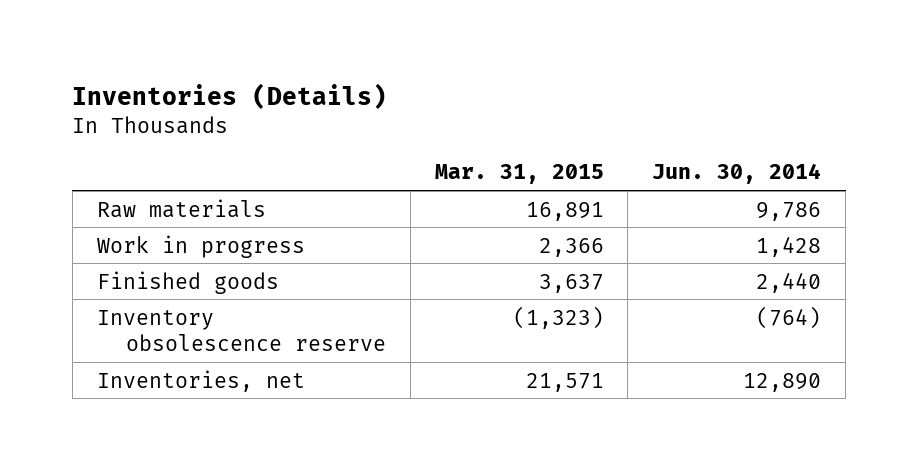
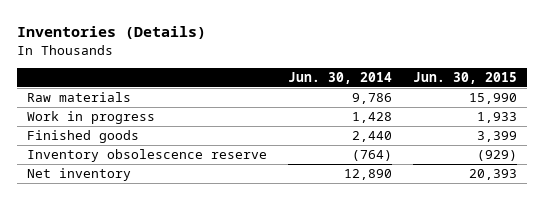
- | Mar. 31, 2015 | Jun. 30, 2014
+ | Jun. 30, 2014 | Jun. 30, 2015
- Inventories, net | 21,571 | 12,890
+ Net inventory | 12,890 | 20,393

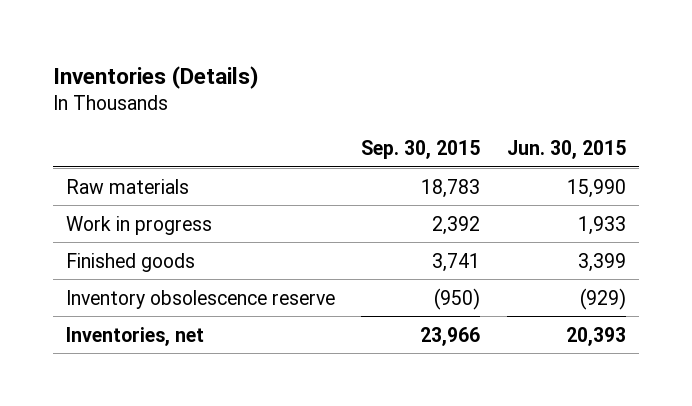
- | Jun. 30, 2014 | Jun. 30, 2015
+ | Sep. 30, 2015 | Jun. 30, 2015
- Net inventory | 12,890 | 20,393
+ Inventories, net | 23,966 | 20,393

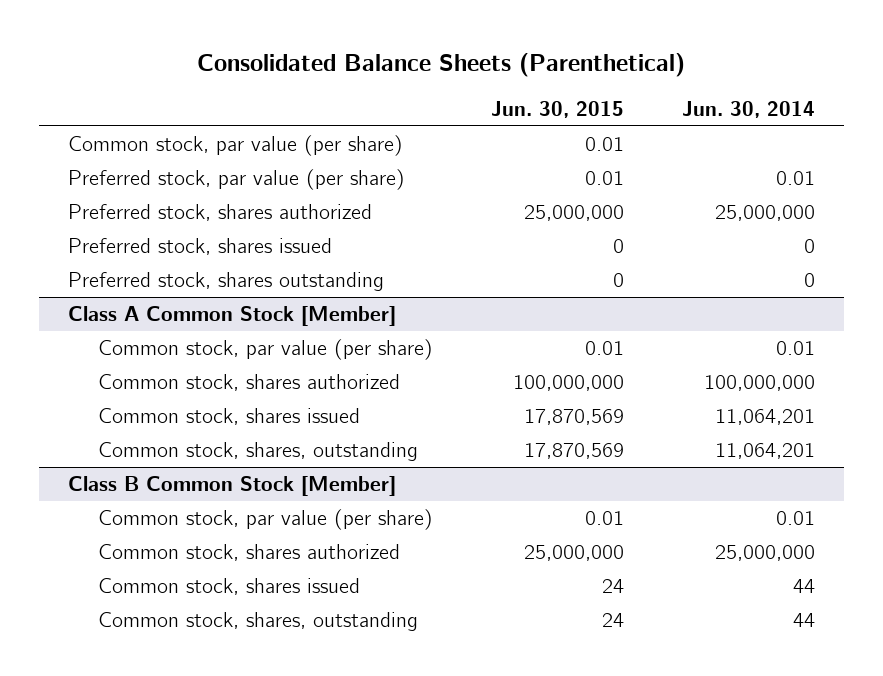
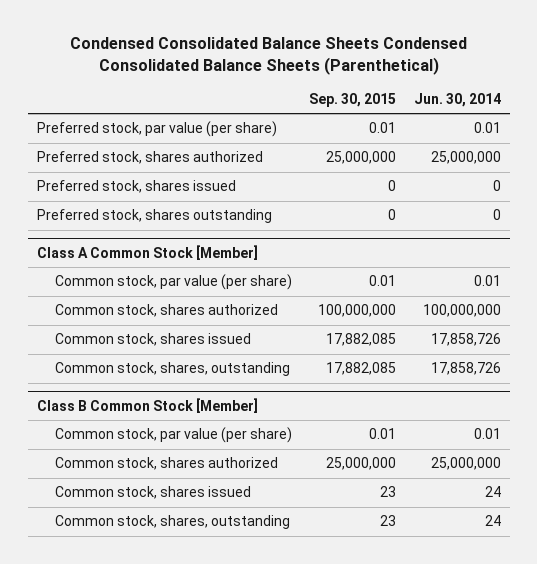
- Consolidated Balance Sheets (Parenthetical)
+ Condensed Consolidated Balance Sheets Condensed Consolidated Balance Sheets (Parenthetical)
- | Jun. 30, 2015 | Jun. 30, 2014
+ | Sep. 30, 2015 | Jun. 30, 2014
- Common stock, par value (per share) | 0.01 |
@ Class A Common Stock [Member]
- Common stock, shares issued | 17,870,569 | 11,064,201
- Common stock, shares, outstanding | 17,870,569 | 11,064,201
+ Common stock, shares issued | 17,882,085 | 17,858,726
+ Common stock, shares, outstanding | 17,882,085 | 17,858,726
@ Class B Common Stock [Member]
- Common stock, shares issued | 24 | 44
- Common stock, shares, outstanding | 24 | 44
+ Common stock, shares issued | 23 | 24
+ Common stock, shares, outstanding | 23 | 24

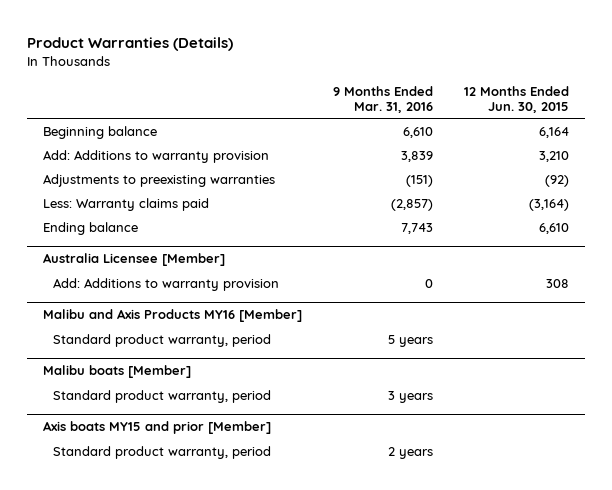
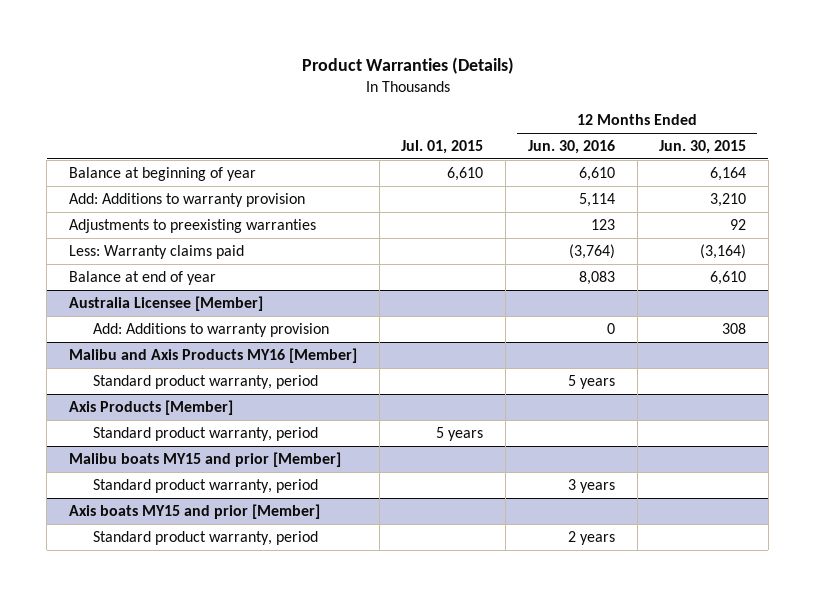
- | 9 Months Ended Mar. 31, 2016 | 12 Months Ended Jun. 30, 2015
+ | Jul. 01, 2015 | 12 Months Ended Jun. 30, 2016 | 12 Months Ended Jun. 30, 2015
- Beginning balance | 6,610 | 6,164
+ Balance at beginning of year | 6,610 | 6,610 | 6,164
- Adjustments to preexisting warranties | (151) | (92)
+ Adjustments to preexisting warranties | | 123 | 92
- Ending balance | 7,743 | 6,610
+ Balance at end of year | | 8,083 | 6,610
- Malibu boats [Member]
+ Axis Products [Member]
+ Malibu boats MY15 and prior [Member]
+ Standard product warranty, period | | 3 years |

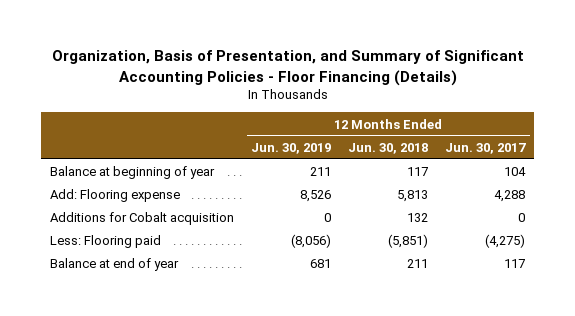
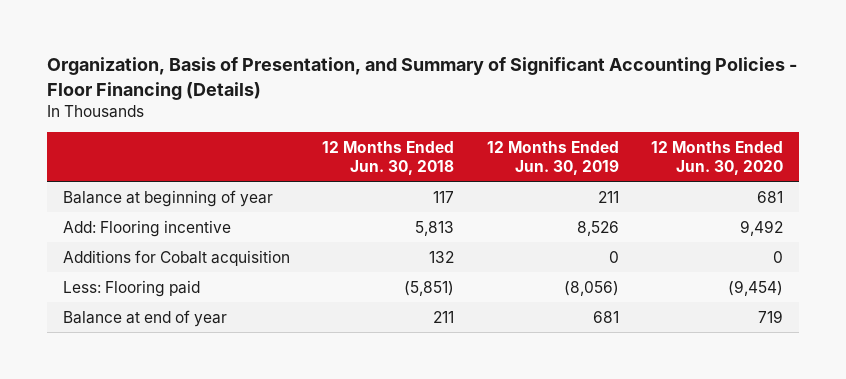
- | 12 Months Ended Jun. 30, 2019 | 12 Months Ended Jun. 30, 2018 | 12 Months Ended Jun. 30, 2017
+ | 12 Months Ended Jun. 30, 2018 | 12 Months Ended Jun. 30, 2019 | 12 Months Ended Jun. 30, 2020
- Add: Flooring expense | 8,526 | 5,813 | 4,288
+ Add: Flooring incentive | 5,813 | 8,526 | 9,492

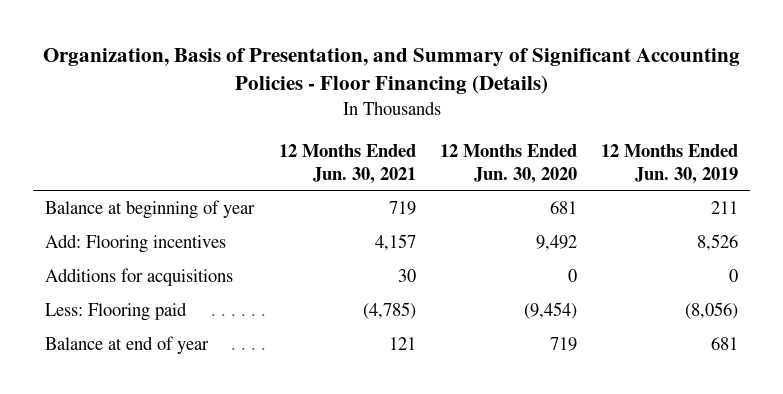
- | 12 Months Ended Jun. 30, 2018 | 12 Months Ended Jun. 30, 2019 | 12 Months Ended Jun. 30, 2020
+ | 12 Months Ended Jun. 30, 2021 | 12 Months Ended Jun. 30, 2020 | 12 Months Ended Jun. 30, 2019
- Add: Flooring incentive | 5,813 | 8,526 | 9,492
- Additions for Cobalt acquisition | 132 | 0 | 0
+ Add: Flooring incentives | 4,157 | 9,492 | 8,526
+ Additions for acquisitions | 30 | 0 | 0

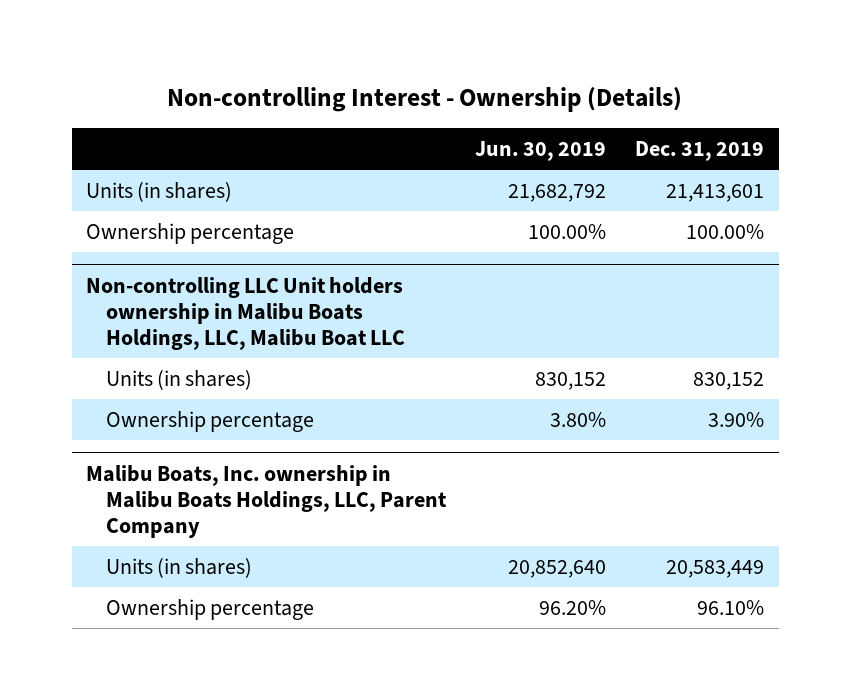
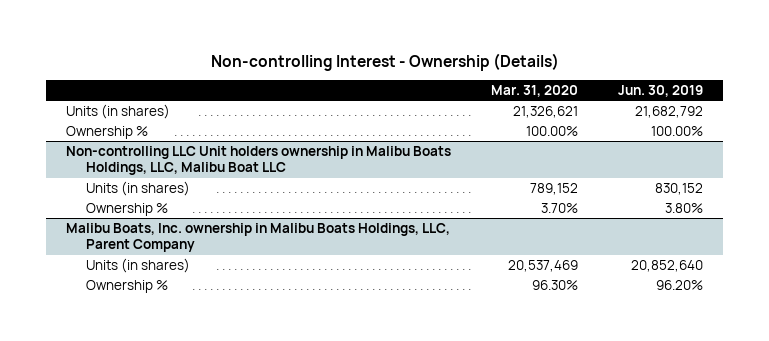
- | Jun. 30, 2019 | Dec. 31, 2019
+ | Mar. 31, 2020 | Jun. 30, 2019
- Ownership percentage | 100.00% | 100.00%
+ Ownership % | 100.00% | 100.00%
@ Non-controlling LLC Unit holders ownership in Malibu Boats Holdings, LLC, Malibu Boat LLC
- Ownership percentage | 3.80% | 3.90%
+ Ownership % | 3.70% | 3.80%
@ Malibu Boats, Inc. ownership in Malibu Boats Holdings, LLC, Parent Company
- Ownership percentage | 96.20% | 96.10%
+ Ownership % | 96.30% | 96.20%

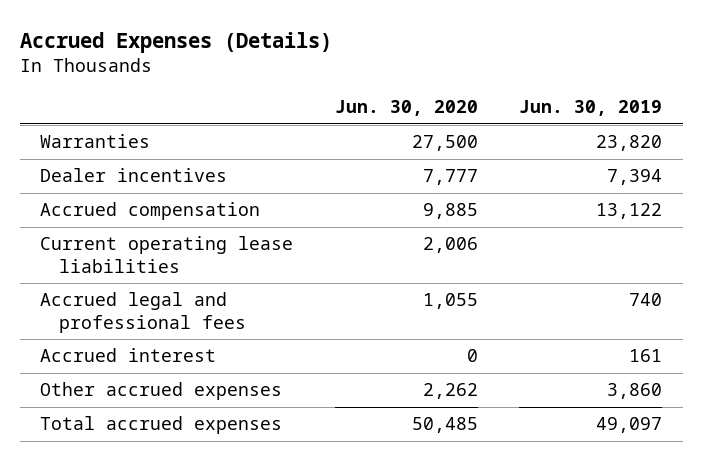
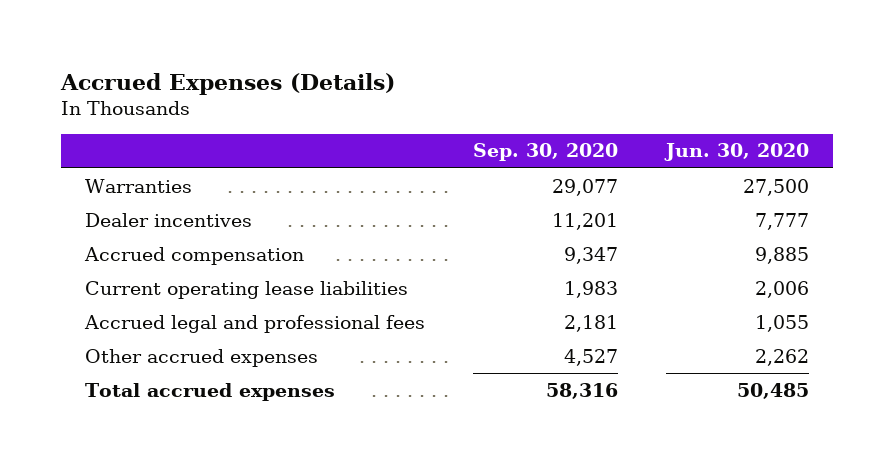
- | Jun. 30, 2020 | Jun. 30, 2019
+ | Sep. 30, 2020 | Jun. 30, 2020
- Accrued interest | 0 | 161

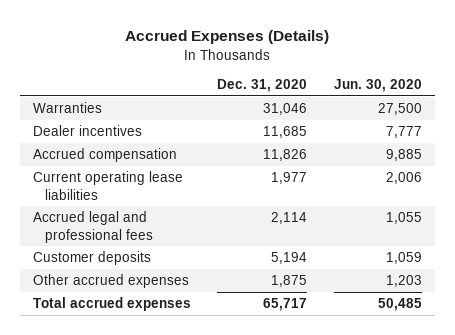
- | Sep. 30, 2020 | Jun. 30, 2020
+ | Dec. 31, 2020 | Jun. 30, 2020
- Other accrued expenses | 4,527 | 2,262
+ Customer deposits | 5,194 | 1,059
+ Other accrued expenses | 1,875 | 1,203

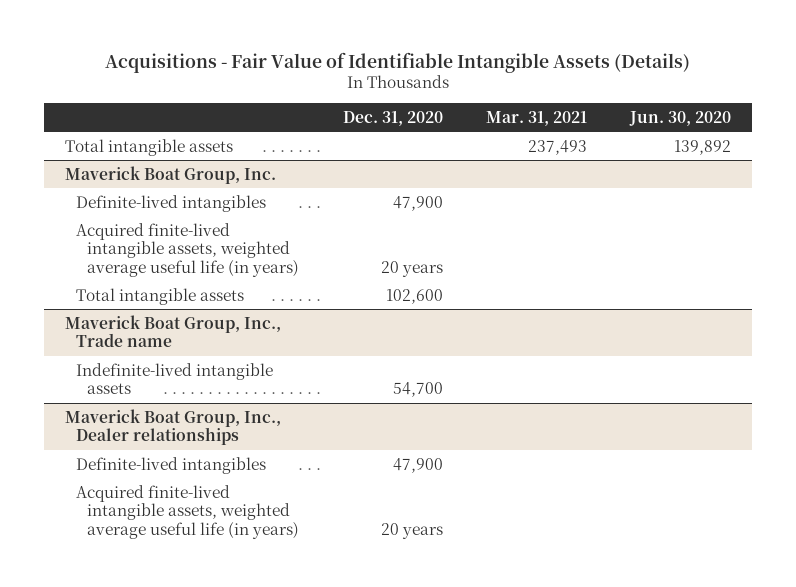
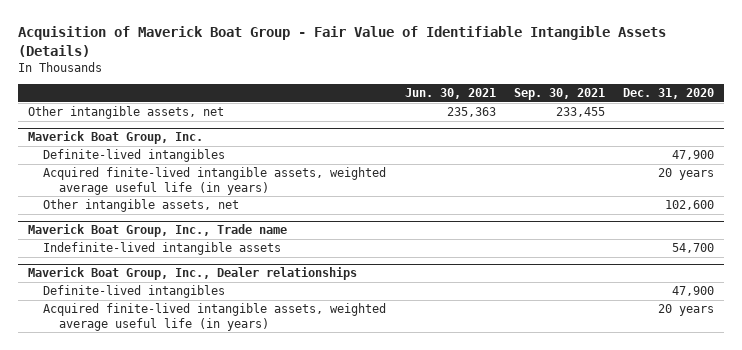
- Acquisitions - Fair Value of Identifiable Intangible Assets (Details)
+ Acquisition of Maverick Boat Group - Fair Value of Identifiable Intangible Assets (Details)
- | Dec. 31, 2020 | Mar. 31, 2021 | Jun. 30, 2020
+ | Jun. 30, 2021 | Sep. 30, 2021 | Dec. 31, 2020
- Total intangible assets | | 237,493 | 139,892
+ Other intangible assets, net | 235,363 | 233,455 |
@ Maverick Boat Group, Inc.
- Total intangible assets | 102,600 | |
+ Other intangible assets, net | | | 102,600

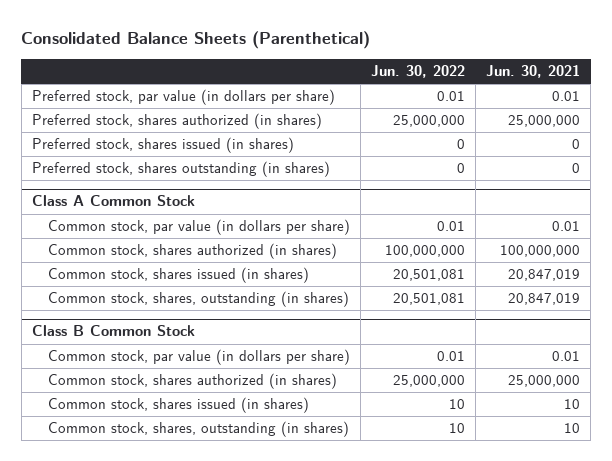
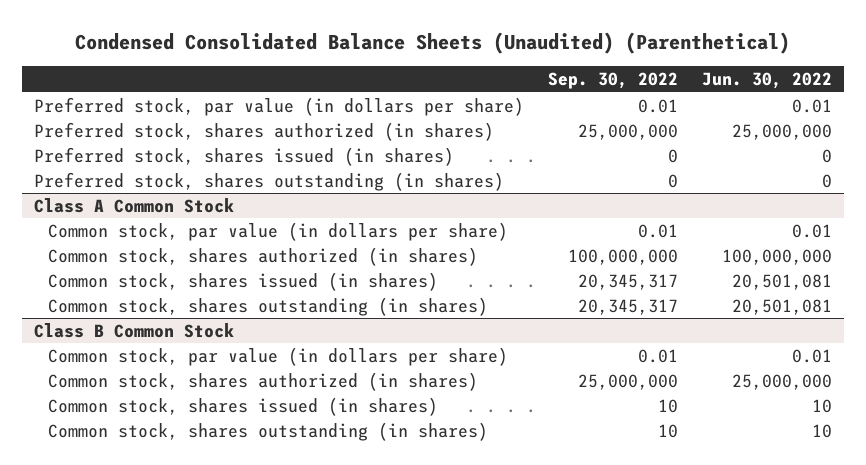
- Consolidated Balance Sheets (Parenthetical)
+ Condensed Consolidated Balance Sheets (Unaudited) (Parenthetical)
- | Jun. 30, 2022 | Jun. 30, 2021
+ | Sep. 30, 2022 | Jun. 30, 2022
@ Class A Common Stock
- Common stock, shares, outstanding (in shares) | 20,501,081 | 20,847,019
+ Common stock, shares outstanding (in shares) | 20,345,317 | 20,501,081
@ Class B Common Stock
- Common stock, shares, outstanding (in shares) | 10 | 10
+ Common stock, shares outstanding (in shares) | 10 | 10

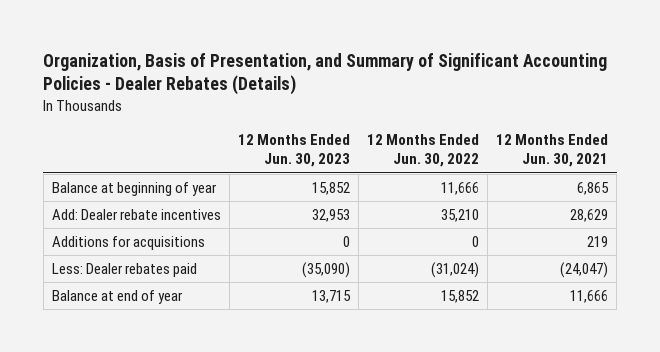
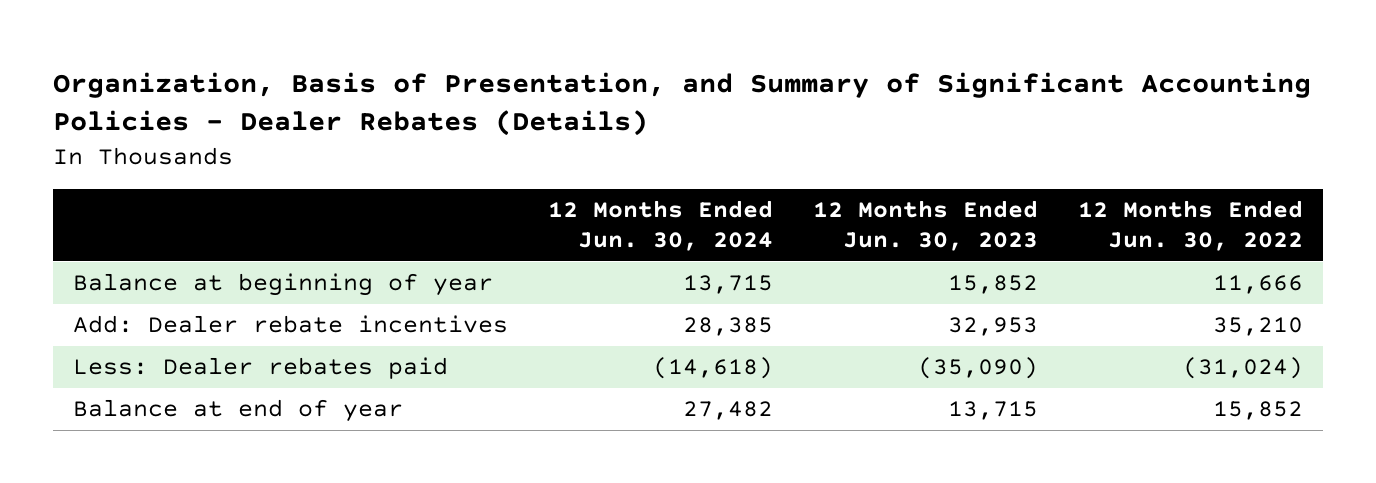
- | 12 Months Ended Jun. 30, 2023 | 12 Months Ended Jun. 30, 2022 | 12 Months Ended Jun. 30, 2021
+ | 12 Months Ended Jun. 30, 2024 | 12 Months Ended Jun. 30, 2023 | 12 Months Ended Jun. 30, 2022
- Additions for acquisitions | 0 | 0 | 219

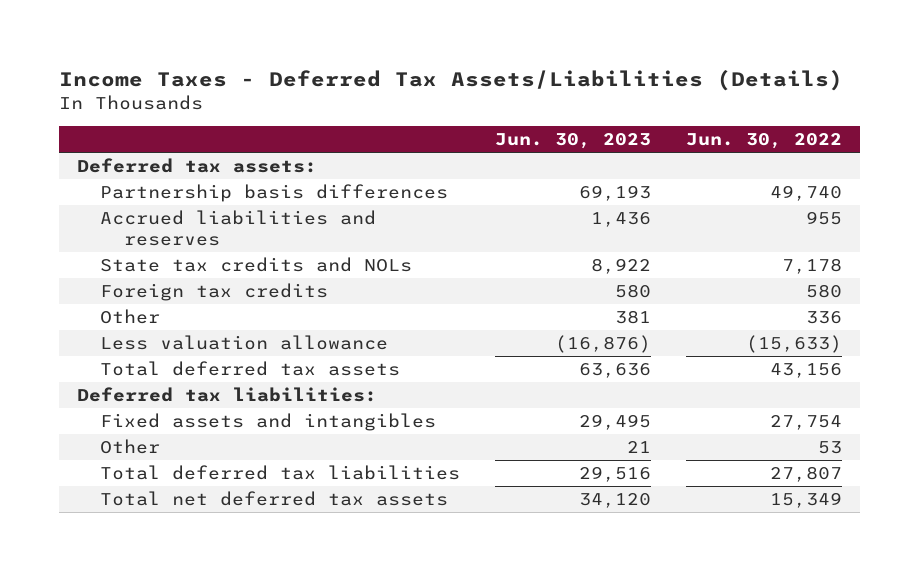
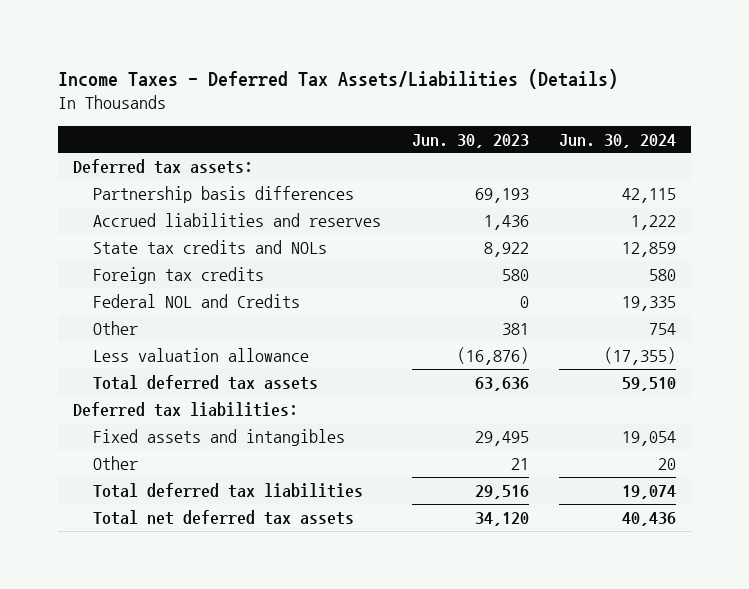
- | Jun. 30, 2023 | Jun. 30, 2022
+ | Jun. 30, 2023 | Jun. 30, 2024
+ Federal NOL and Credits | 0 | 19,335

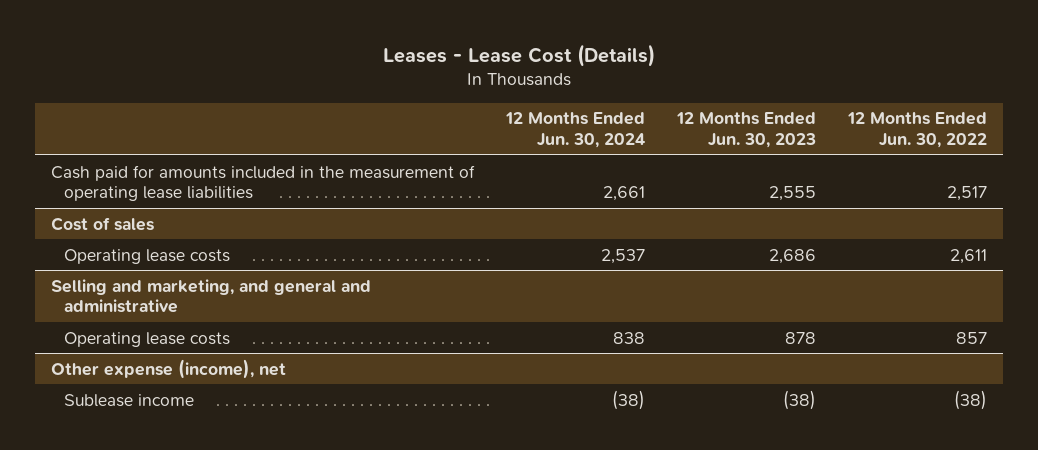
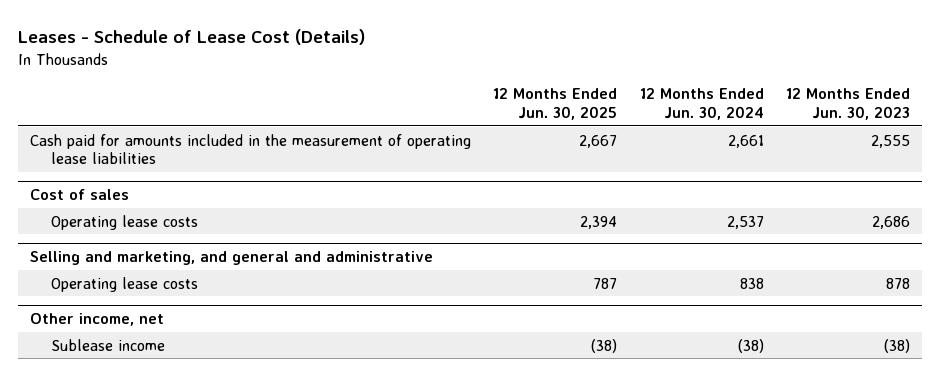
- Leases - Lease Cost (Details)
+ Leases - Schedule of Lease Cost (Details)
- | 12 Months Ended Jun. 30, 2024 | 12 Months Ended Jun. 30, 2023 | 12 Months Ended Jun. 30, 2022
+ | 12 Months Ended Jun. 30, 2025 | 12 Months Ended Jun. 30, 2024 | 12 Months Ended Jun. 30, 2023
- Other expense (income), net
+ Other income, net

